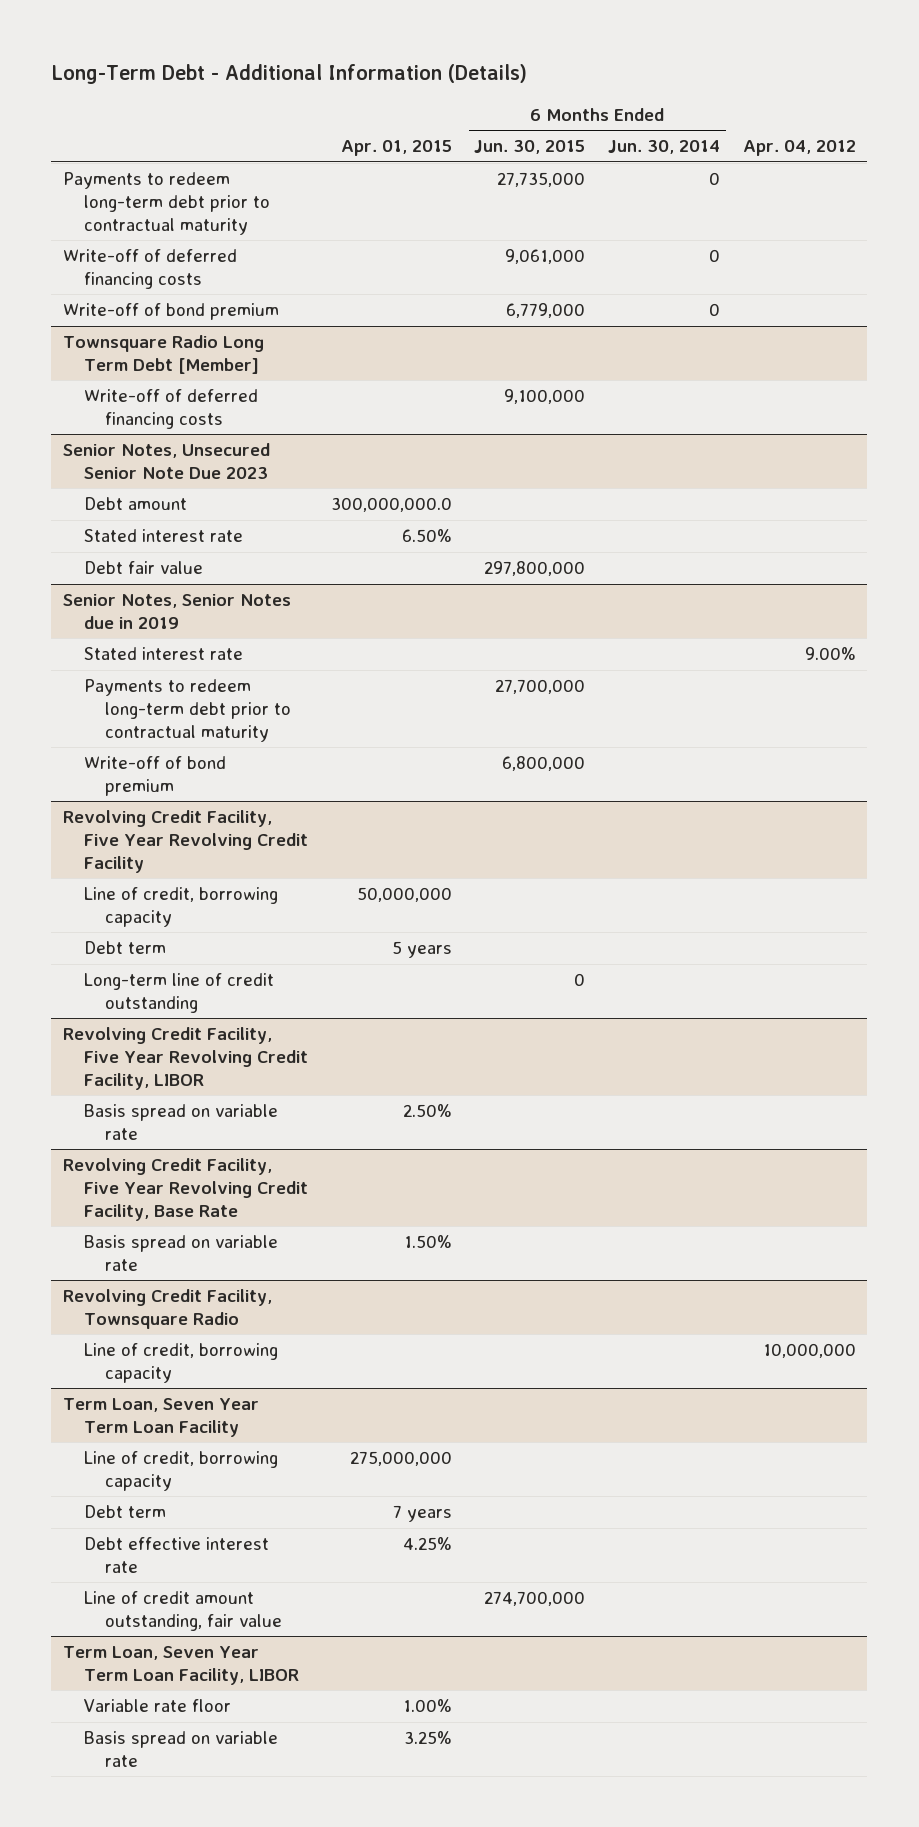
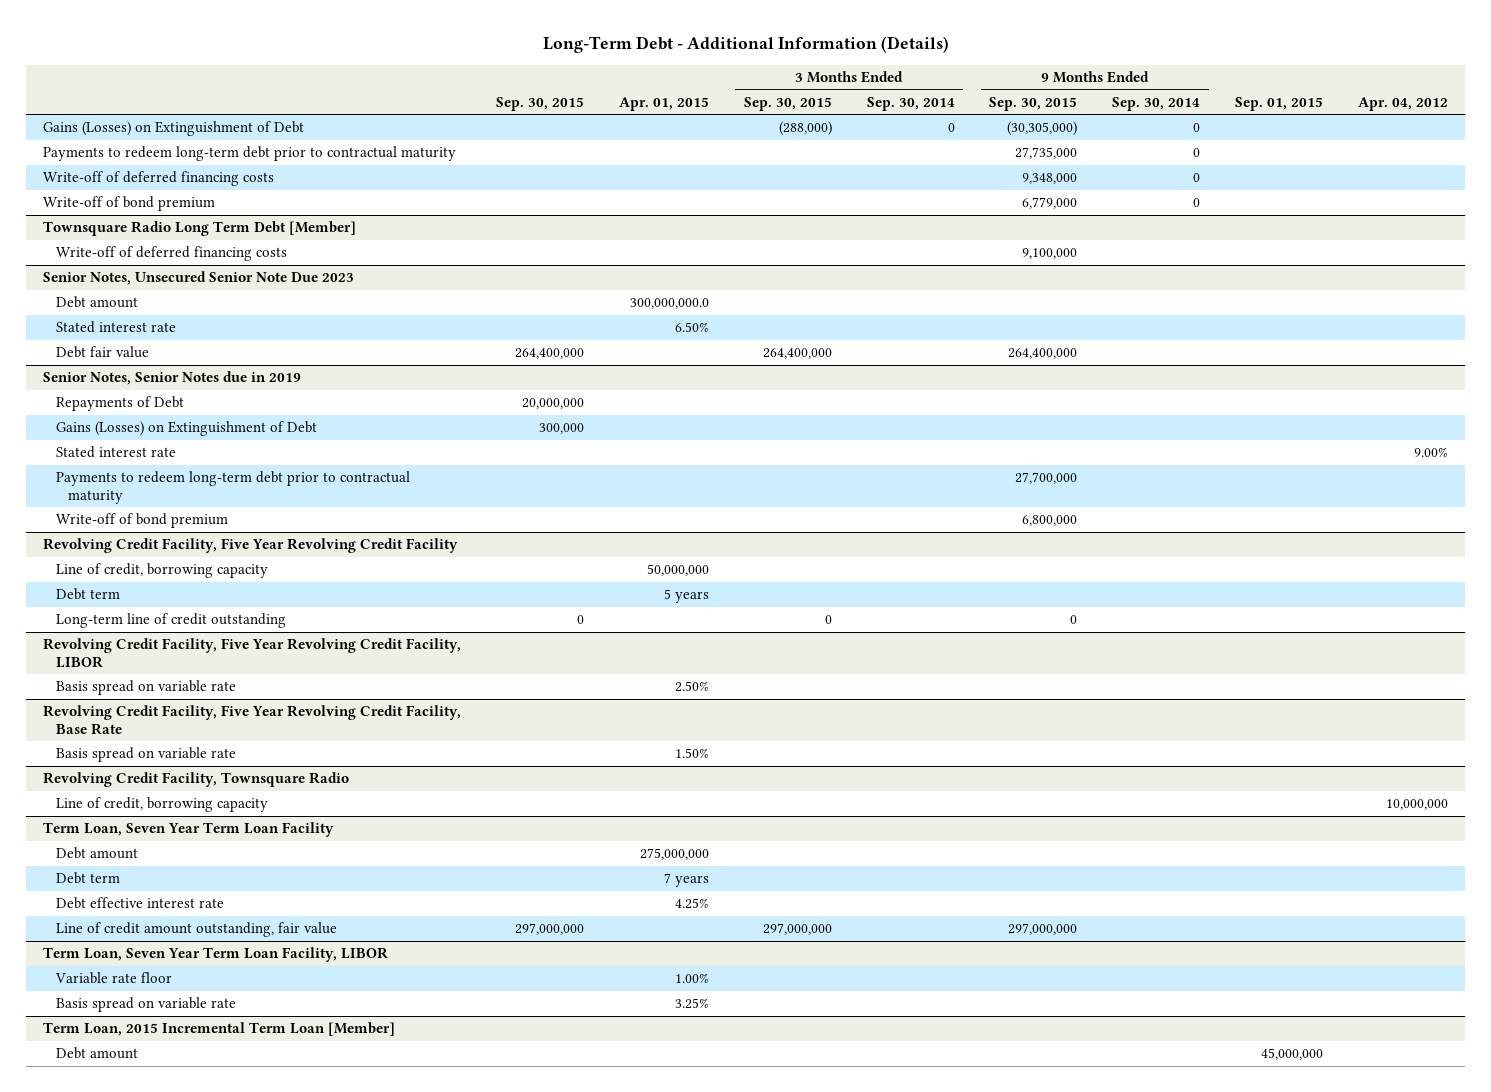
- | Apr. 01, 2015 | 6 Months Ended Jun. 30, 2015 | 6 Months Ended Jun. 30, 2014 | Apr. 04, 2012
+ | Sep. 30, 2015 | Apr. 01, 2015 | 3 Months Ended Sep. 30, 2015 | 3 Months Ended Sep. 30, 2014 | 9 Months Ended Sep. 30, 2015 | 9 Months Ended Sep. 30, 2014 | Sep. 01, 2015 | Apr. 04, 2012
+ Gains (Losses) on Extinguishment of Debt | | | (288,000) | 0 | (30,305,000) | 0 | |
@ Senior Notes, Senior Notes due in 2019
+ Repayments of Debt | 20,000,000 | | | | | | |
+ Gains (Losses) on Extinguishment of Debt | 300,000 | | | | | | |
@ Term Loan, Seven Year Term Loan Facility
- Line of credit, borrowing capacity | 275,000,000 | | |
+ Debt amount | | 275,000,000 | | | | | |
+ Term Loan, 2015 Incremental Term Loan [Member]
+ Debt amount | | | | | | | 45,000,000 |

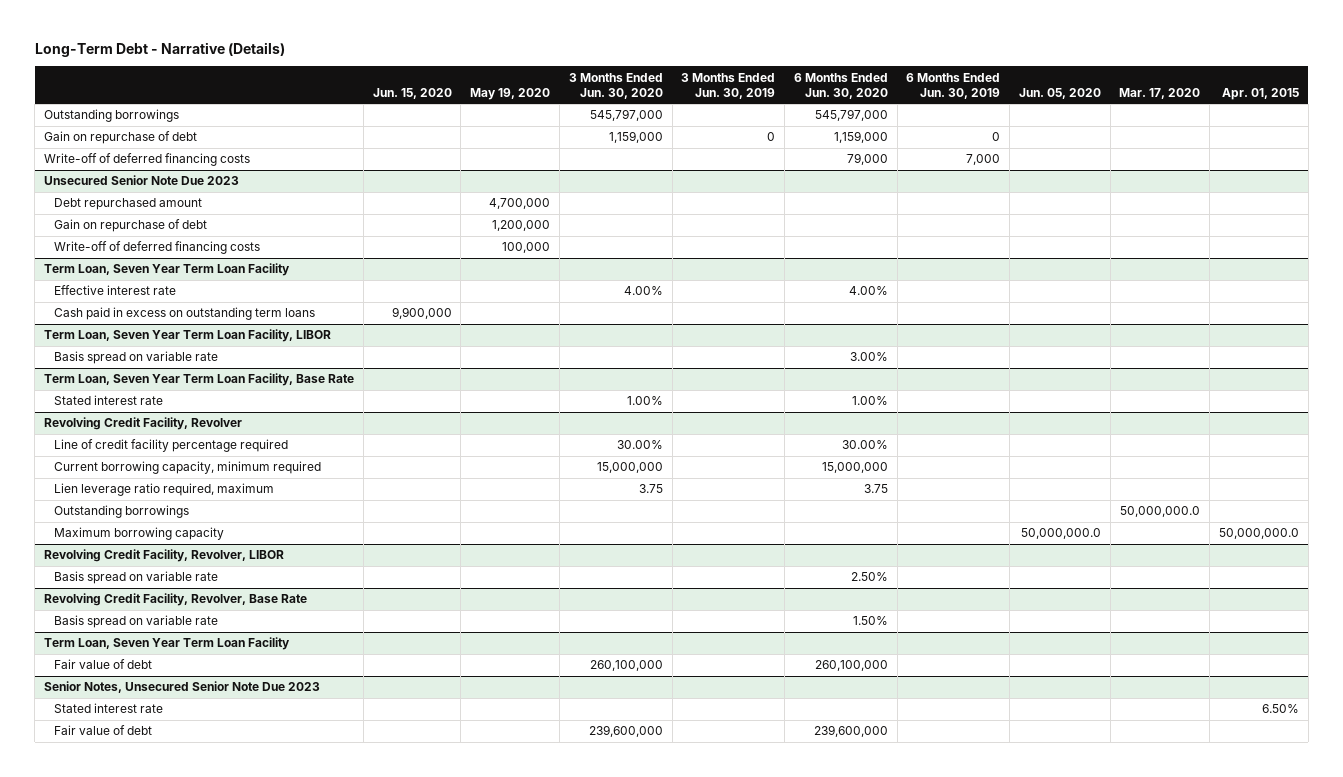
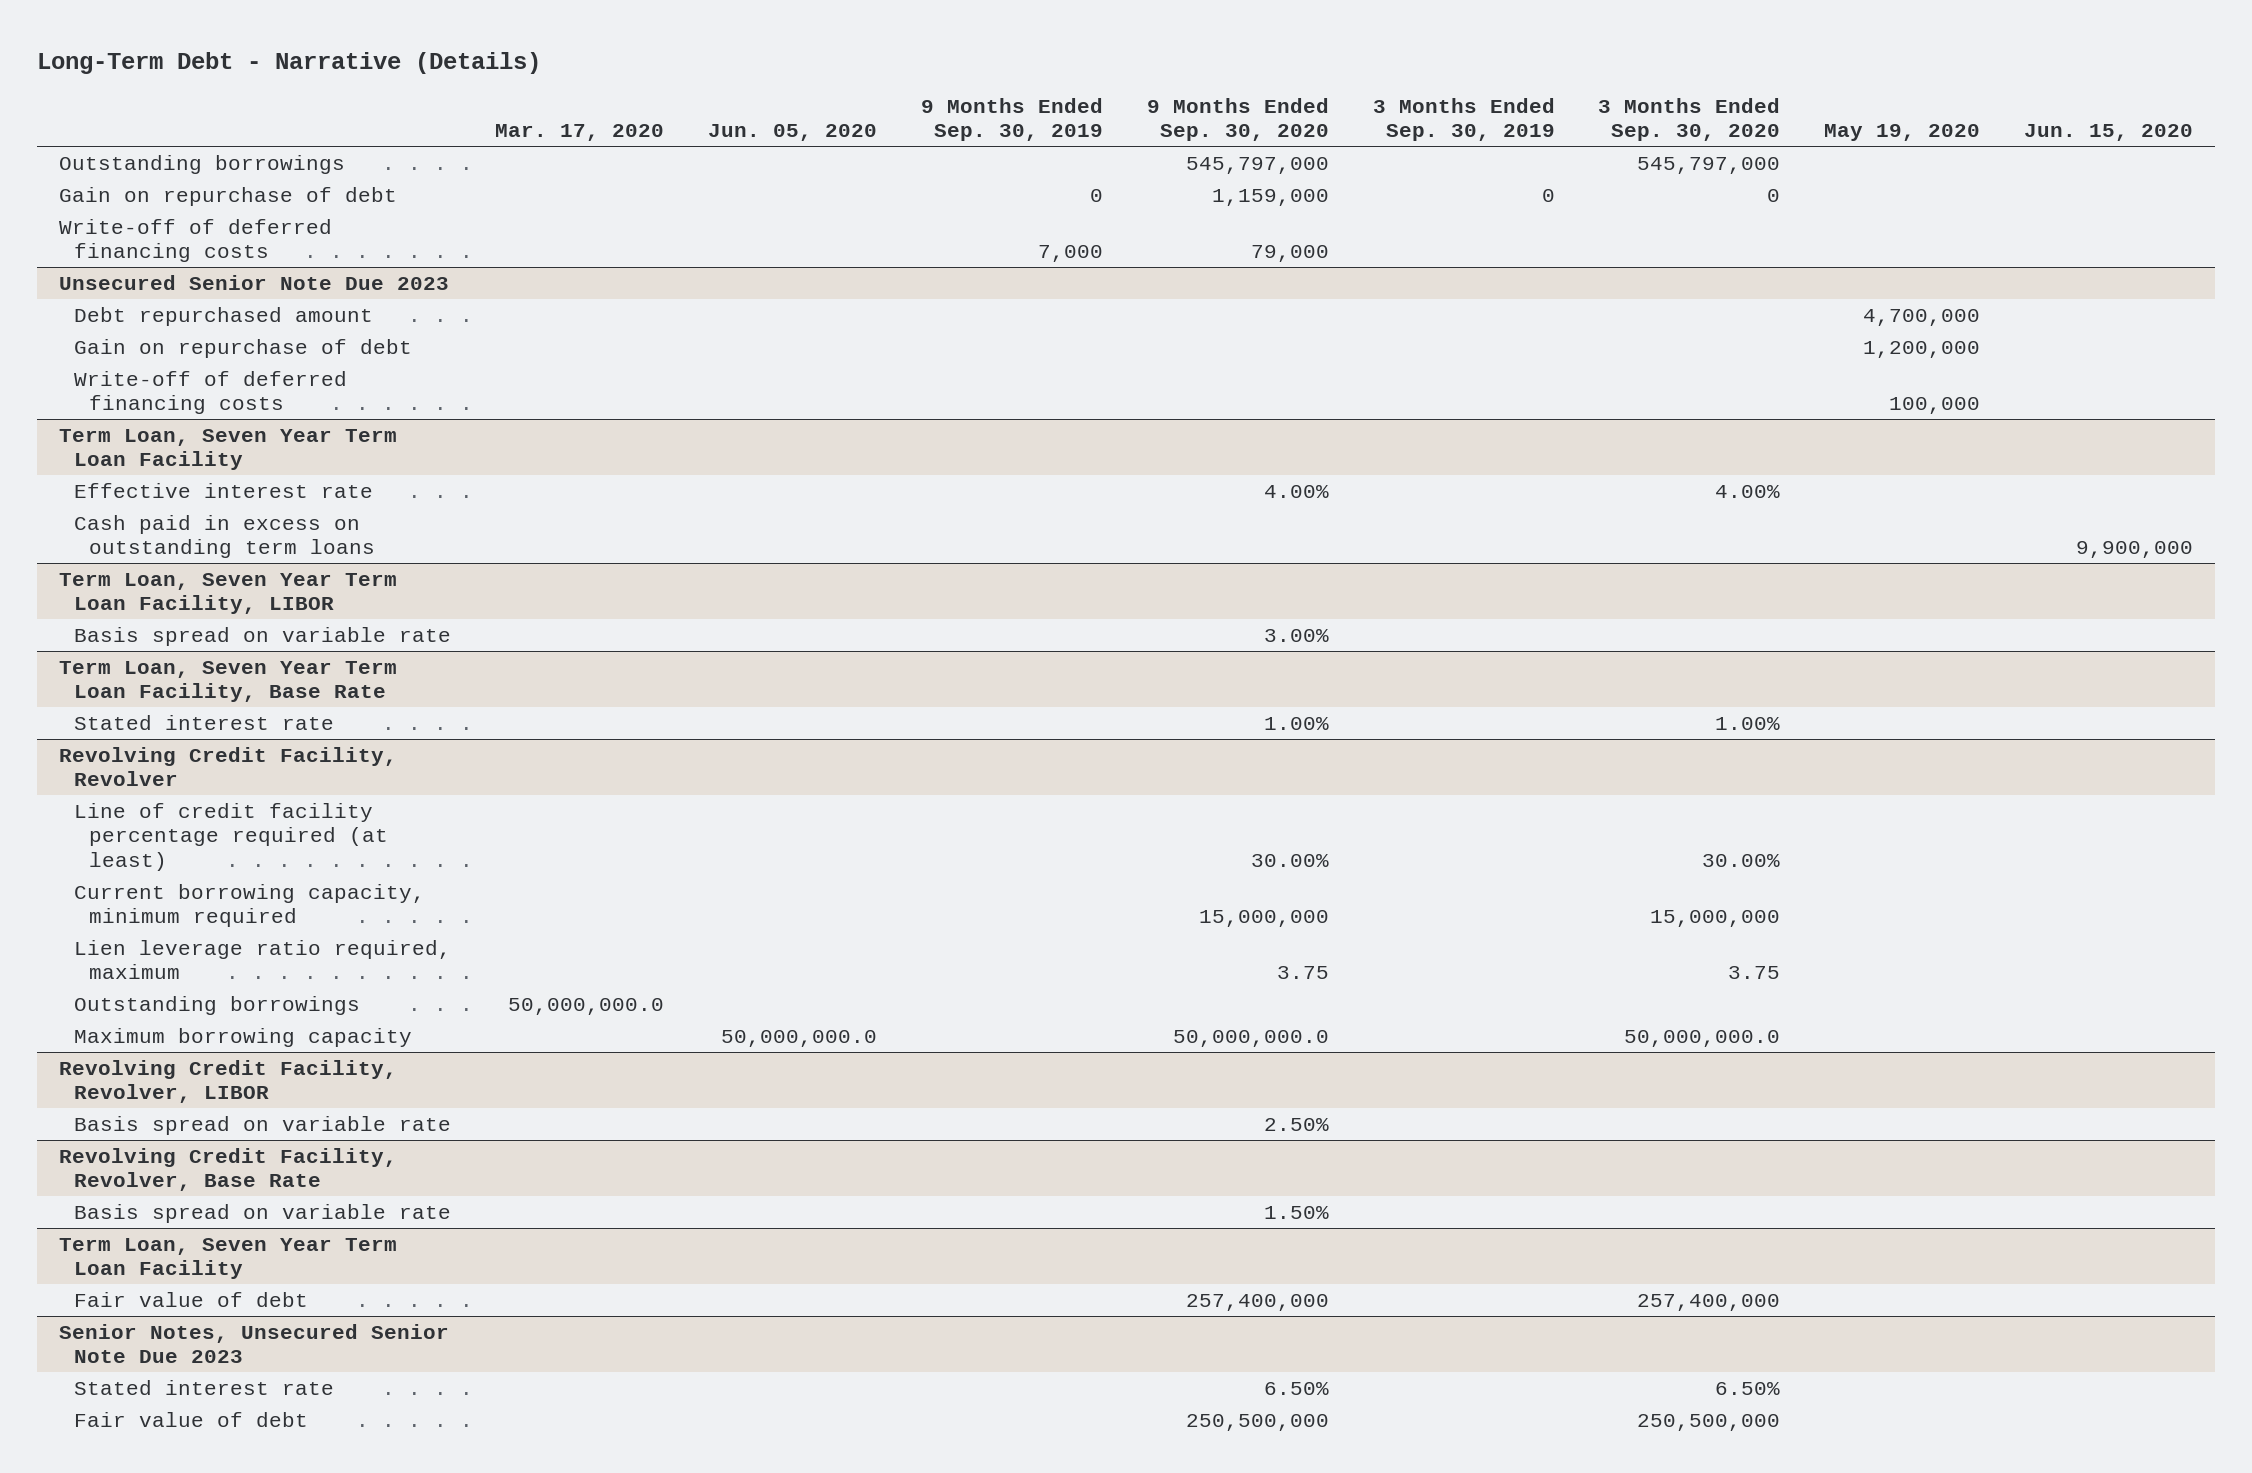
- | Jun. 15, 2020 | May 19, 2020 | 3 Months Ended Jun. 30, 2020 | 3 Months Ended Jun. 30, 2019 | 6 Months Ended Jun. 30, 2020 | 6 Months Ended Jun. 30, 2019 | Jun. 05, 2020 | Mar. 17, 2020 | Apr. 01, 2015
+ | Mar. 17, 2020 | Jun. 05, 2020 | 9 Months Ended Sep. 30, 2019 | 9 Months Ended Sep. 30, 2020 | 3 Months Ended Sep. 30, 2019 | 3 Months Ended Sep. 30, 2020 | May 19, 2020 | Jun. 15, 2020
@ Revolving Credit Facility, Revolver
- Line of credit facility percentage required | | | 30.00% | | 30.00% | | | |
+ Line of credit facility percentage required (at least) | | | | 30.00% | | 30.00% | |

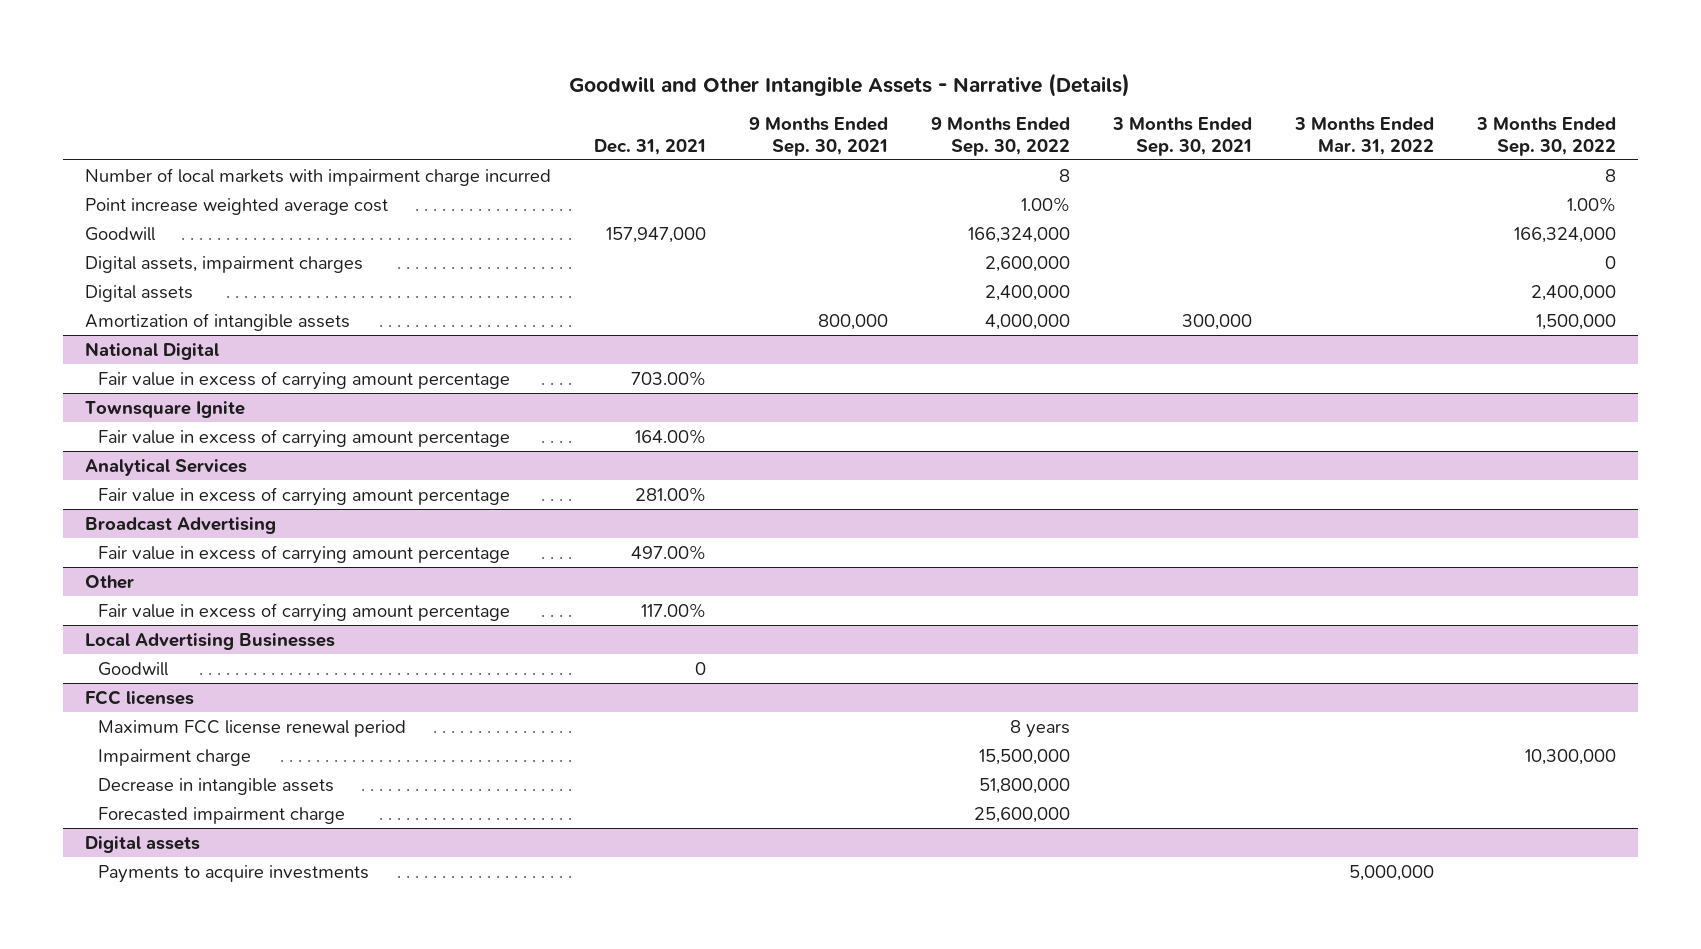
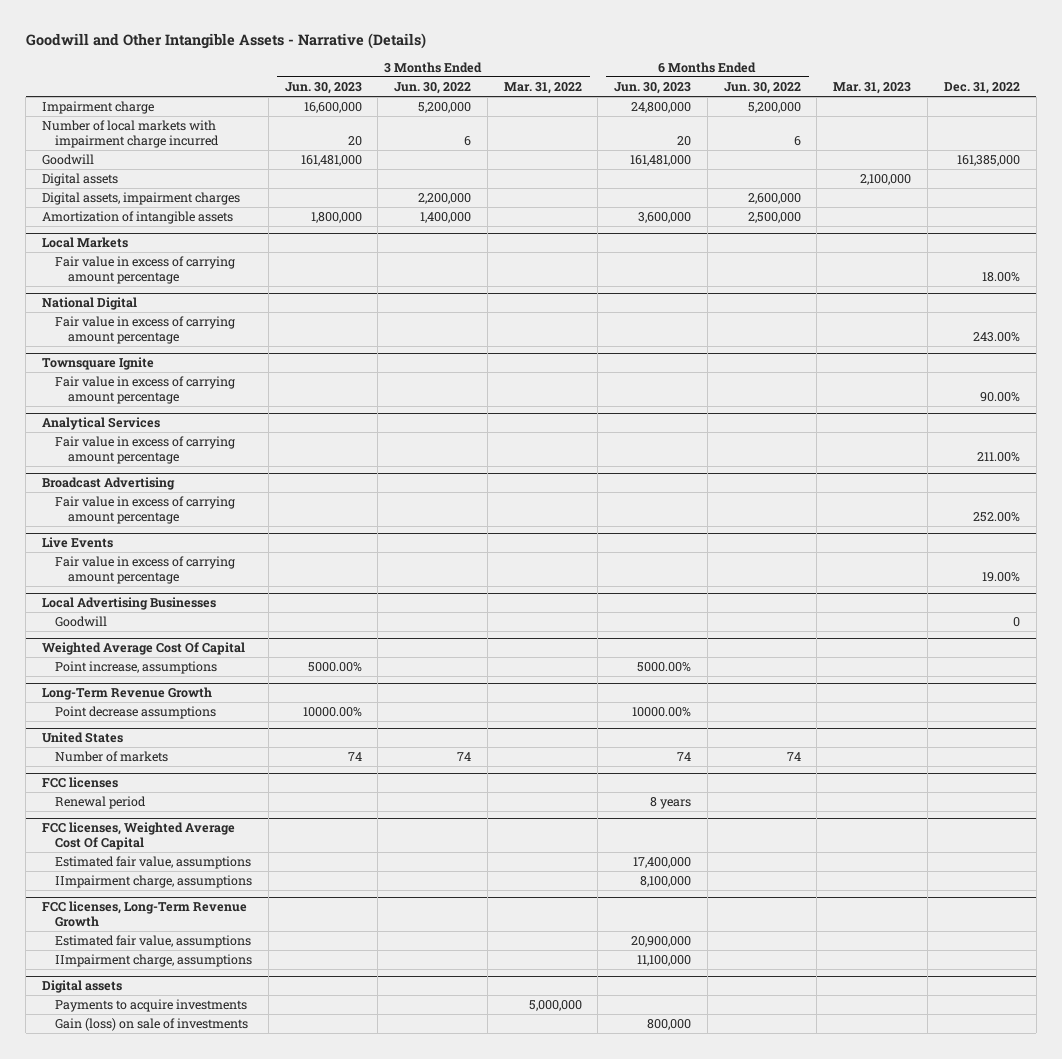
- | Dec. 31, 2021 | 9 Months Ended Sep. 30, 2021 | 9 Months Ended Sep. 30, 2022 | 3 Months Ended Sep. 30, 2021 | 3 Months Ended Mar. 31, 2022 | 3 Months Ended Sep. 30, 2022
+ | 3 Months Ended Jun. 30, 2023 | 3 Months Ended Jun. 30, 2022 | 3 Months Ended Mar. 31, 2022 | 6 Months Ended Jun. 30, 2023 | 6 Months Ended Jun. 30, 2022 | Mar. 31, 2023 | Dec. 31, 2022
+ Impairment charge | 16,600,000 | 5,200,000 | | 24,800,000 | 5,200,000 | |
- Point increase weighted average cost | | | 1.00% | | | 1.00%
moved down: Digital assets, impairment charges | | 2,200,000 | | | 2,600,000 | |
+ Local Markets
+ Fair value in excess of carrying amount percentage | | | | | | | 18.00%
- Other
+ Live Events
+ Weighted Average Cost Of Capital
+ Point increase, assumptions | 5000.00% | | | 5000.00% | | |
+ Long-Term Revenue Growth
+ Point decrease assumptions | 10000.00% | | | 10000.00% | | |
+ United States
+ Number of markets | 74 | 74 | | 74 | 74 | |
@ FCC licenses
- Maximum FCC license renewal period | | | 8 years | | |
- Impairment charge | | | 15,500,000 | | | 10,300,000
- Decrease in intangible assets | | | 51,800,000 | | |
- Forecasted impairment charge | | | 25,600,000 | | |
+ Renewal period | | | | 8 years | | |
+ FCC licenses, Weighted Average Cost Of Capital
+ Estimated fair value, assumptions | | | | 17,400,000 | | |
+ IImpairment charge, assumptions | | | | 8,100,000 | | |
+ FCC licenses, Long-Term Revenue Growth
+ Estimated fair value, assumptions | | | | 20,900,000 | | |
+ IImpairment charge, assumptions | | | | 11,100,000 | | |
@ Digital assets
+ Gain (loss) on sale of investments | | | | 800,000 | | |

